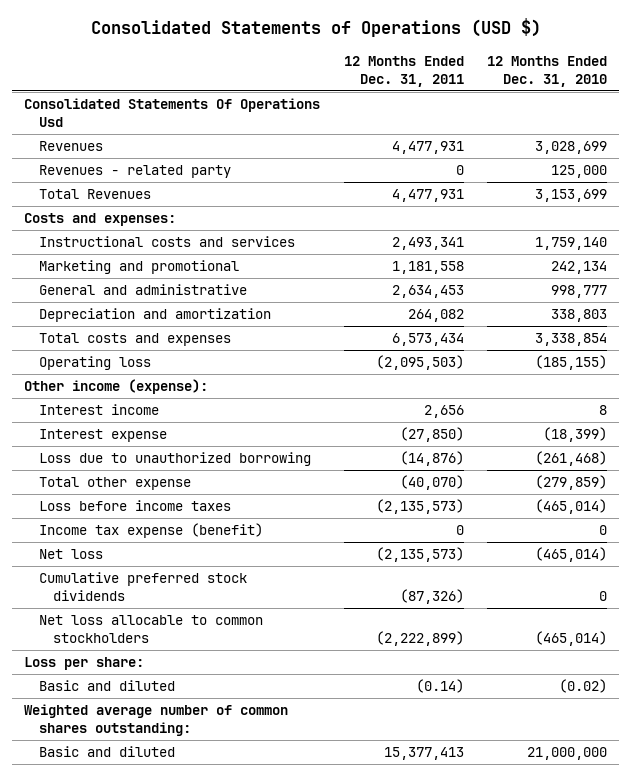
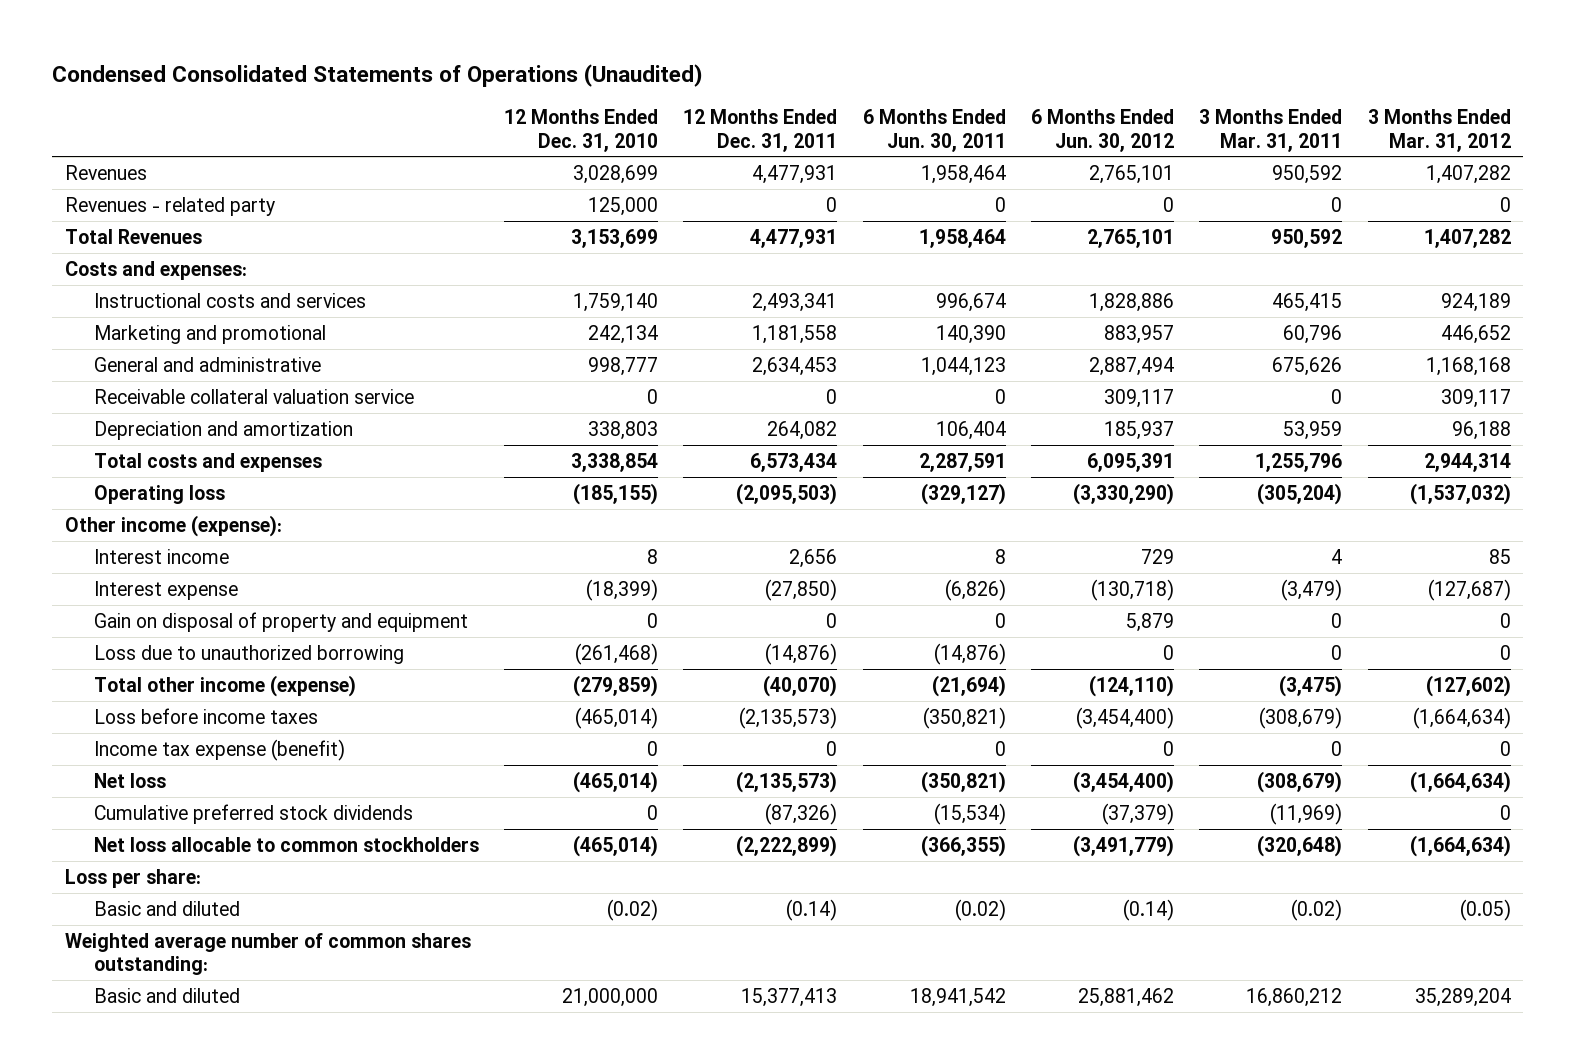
- Consolidated Statements of Operations (USD $)
+ Condensed Consolidated Statements of Operations (Unaudited)
- | 12 Months Ended Dec. 31, 2011 | 12 Months Ended Dec. 31, 2010
+ | 12 Months Ended Dec. 31, 2010 | 12 Months Ended Dec. 31, 2011 | 6 Months Ended Jun. 30, 2011 | 6 Months Ended Jun. 30, 2012 | 3 Months Ended Mar. 31, 2011 | 3 Months Ended Mar. 31, 2012
- Consolidated Statements Of Operations Usd
+ Receivable collateral valuation service | 0 | 0 | 0 | 309,117 | 0 | 309,117
+ Gain on disposal of property and equipment | 0 | 0 | 0 | 5,879 | 0 | 0
- Total other expense | (40,070) | (279,859)
+ Total other income (expense) | (279,859) | (40,070) | (21,694) | (124,110) | (3,475) | (127,602)

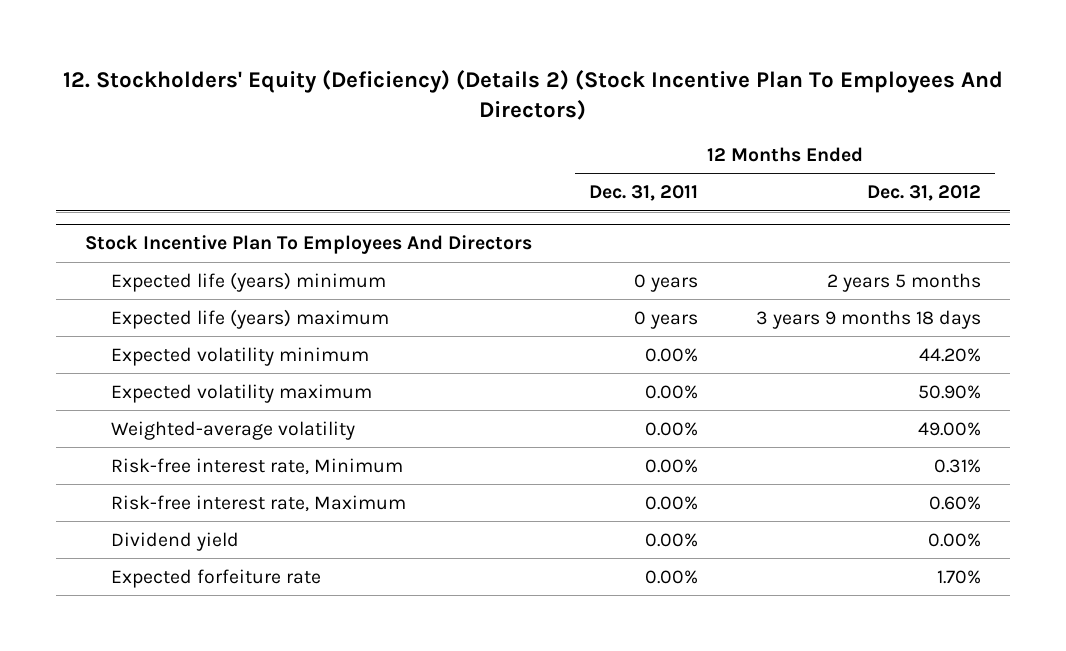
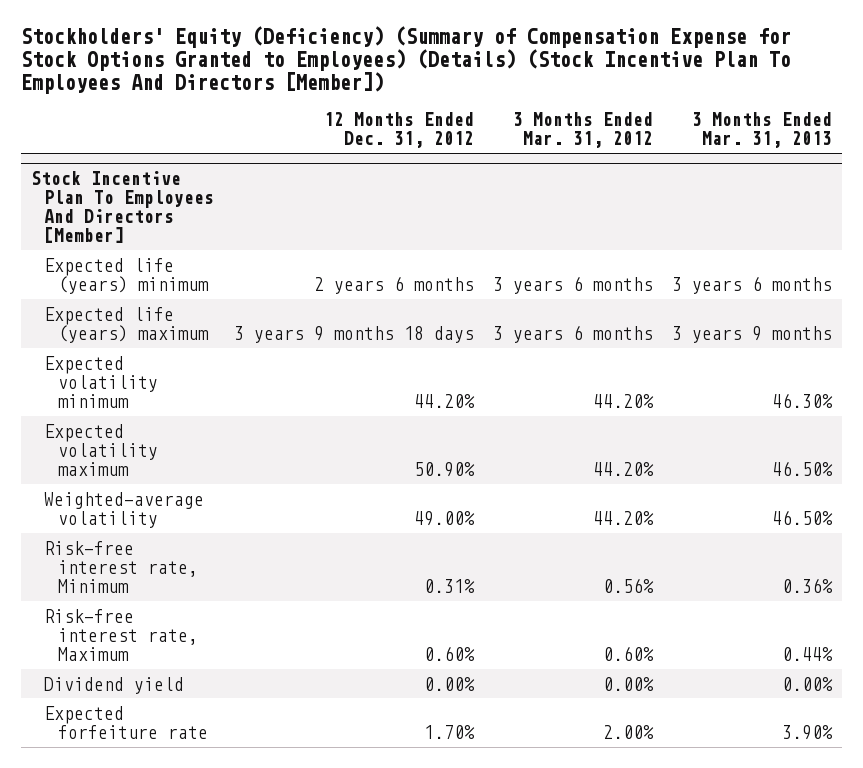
- 12. Stockholders' Equity (Deficiency) (Details 2) (Stock Incentive Plan To Employees And Directors)
+ Stockholders' Equity (Deficiency) (Summary of Compensation Expense for Stock Options Granted to Employees) (Details) (Stock Incentive Plan To Employees And Directors [Member])
- | 12 Months Ended Dec. 31, 2011 | 12 Months Ended Dec. 31, 2012
+ | 12 Months Ended Dec. 31, 2012 | 3 Months Ended Mar. 31, 2012 | 3 Months Ended Mar. 31, 2013
- Stock Incentive Plan To Employees And Directors
- Expected life (years) minimum | 0 years | 2 years 5 months
+ Stock Incentive Plan To Employees And Directors [Member]
+ Expected life (years) minimum | 2 years 6 months | 3 years 6 months | 3 years 6 months

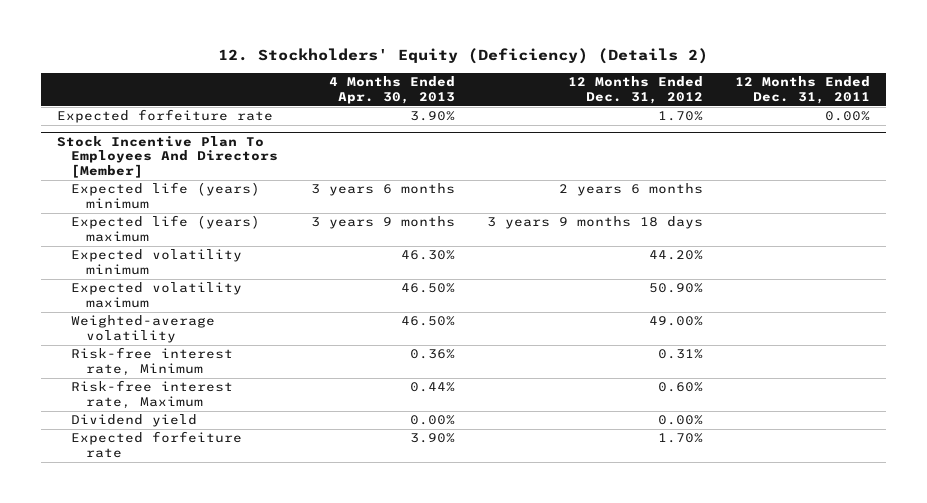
- Stockholders' Equity (Deficiency) (Summary of Compensation Expense for Stock Options Granted to Employees) (Details) (Stock Incentive Plan To Employees And Directors [Member])
+ 12. Stockholders' Equity (Deficiency) (Details 2)
- | 12 Months Ended Dec. 31, 2012 | 3 Months Ended Mar. 31, 2012 | 3 Months Ended Mar. 31, 2013
+ | 4 Months Ended Apr. 30, 2013 | 12 Months Ended Dec. 31, 2012 | 12 Months Ended Dec. 31, 2011
+ Expected forfeiture rate | 3.90% | 1.70% | 0.00%

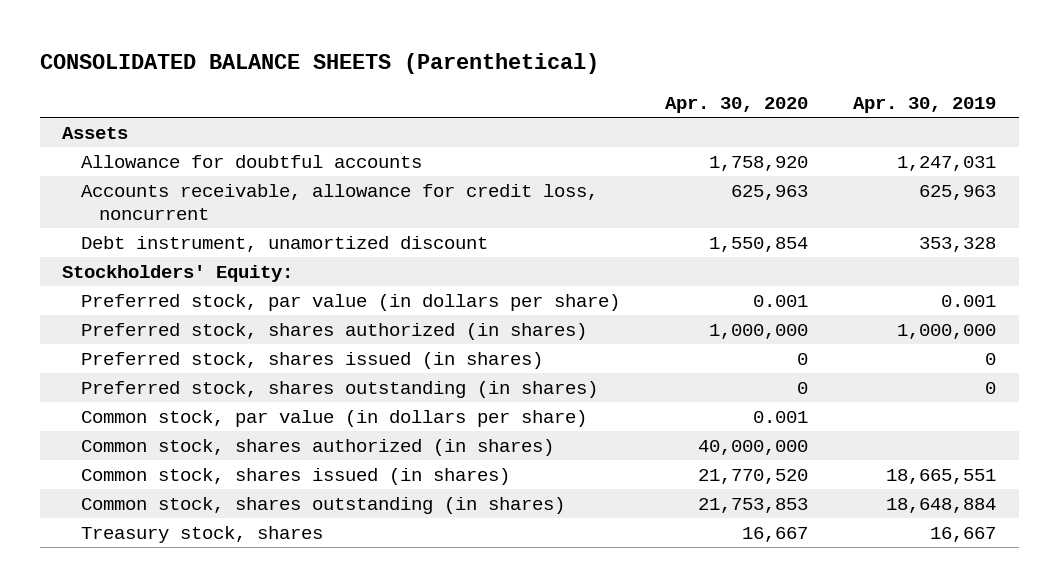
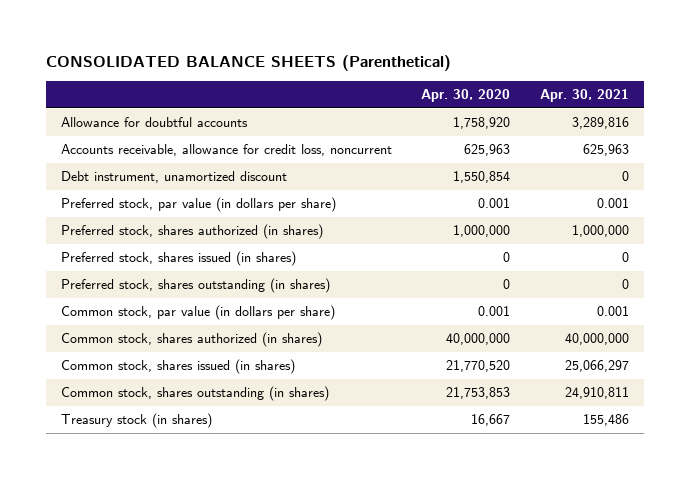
- | Apr. 30, 2020 | Apr. 30, 2019
+ | Apr. 30, 2020 | Apr. 30, 2021
- Assets
- Stockholders' Equity:
- Treasury stock, shares | 16,667 | 16,667
+ Treasury stock (in shares) | 16,667 | 155,486

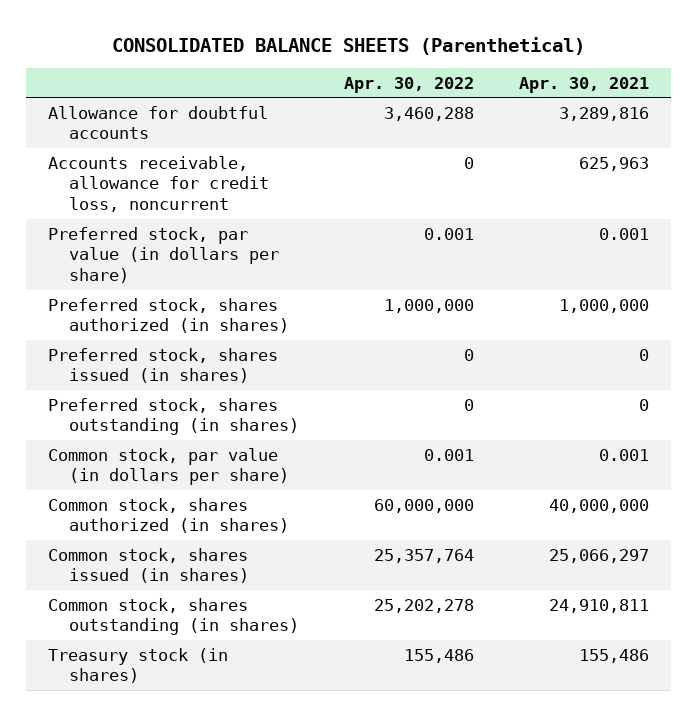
- | Apr. 30, 2020 | Apr. 30, 2021
+ | Apr. 30, 2022 | Apr. 30, 2021
- Debt instrument, unamortized discount | 1,550,854 | 0

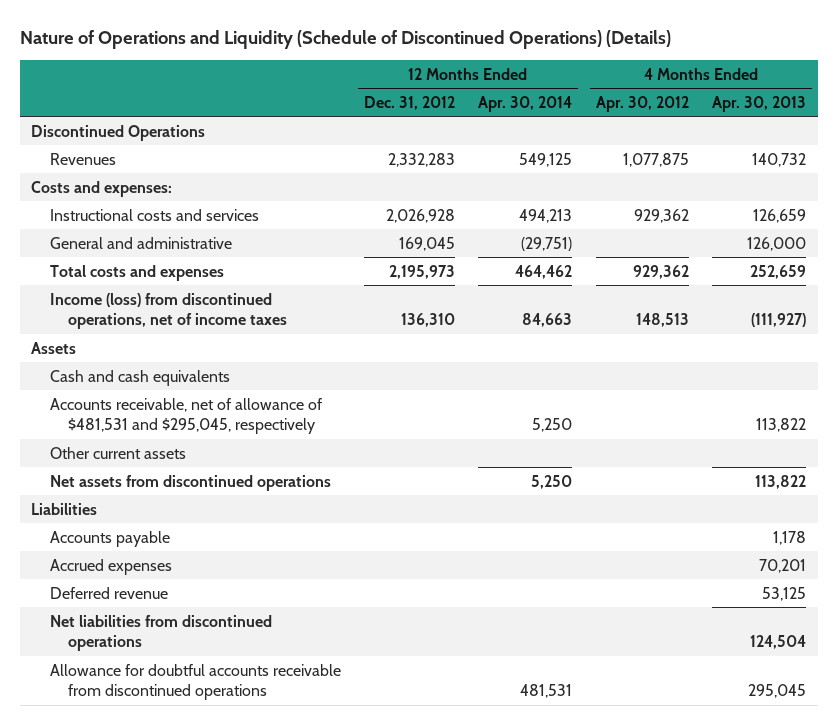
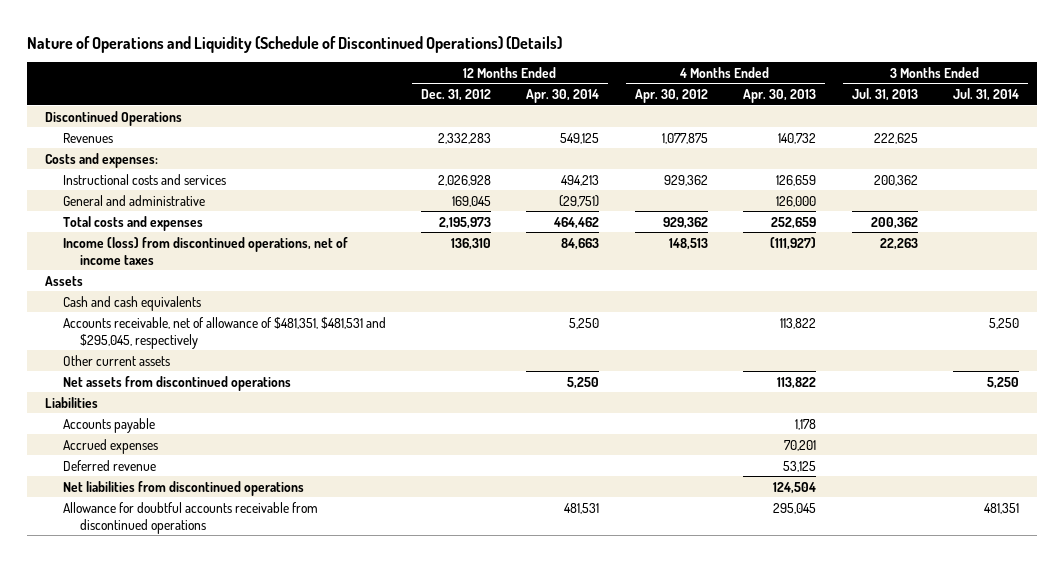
- | 12 Months Ended Dec. 31, 2012 | 12 Months Ended Apr. 30, 2014 | 4 Months Ended Apr. 30, 2012 | 4 Months Ended Apr. 30, 2013
+ | 12 Months Ended Dec. 31, 2012 | 12 Months Ended Apr. 30, 2014 | 4 Months Ended Apr. 30, 2012 | 4 Months Ended Apr. 30, 2013 | 3 Months Ended Jul. 31, 2013 | 3 Months Ended Jul. 31, 2014
- Accounts receivable, net of allowance of $481,531 and $295,045, respectively | | 5,250 | | 113,822
+ Accounts receivable, net of allowance of $481,351, $481,531 and $295,045, respectively | | 5,250 | | 113,822 | | 5,250

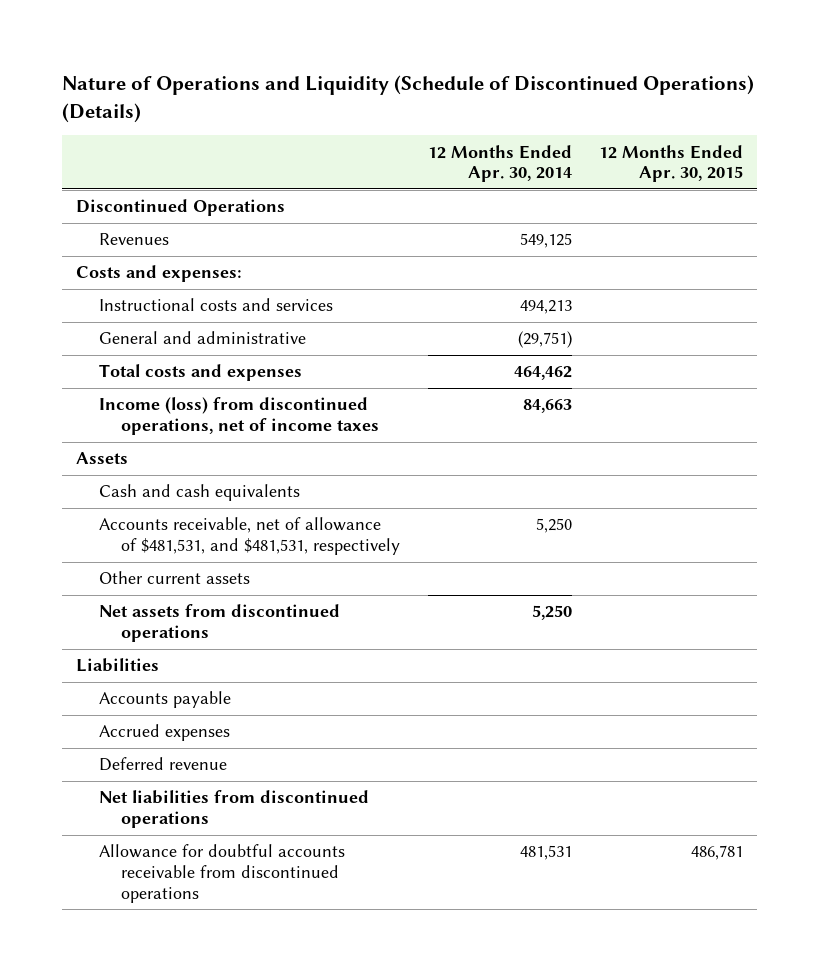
- | 12 Months Ended Dec. 31, 2012 | 12 Months Ended Apr. 30, 2014 | 4 Months Ended Apr. 30, 2012 | 4 Months Ended Apr. 30, 2013 | 3 Months Ended Jul. 31, 2013 | 3 Months Ended Jul. 31, 2014
+ | 12 Months Ended Apr. 30, 2014 | 12 Months Ended Apr. 30, 2015
- Accounts receivable, net of allowance of $481,351, $481,531 and $295,045, respectively | | 5,250 | | 113,822 | | 5,250
+ Accounts receivable, net of allowance of $481,531, and $481,531, respectively | 5,250 |

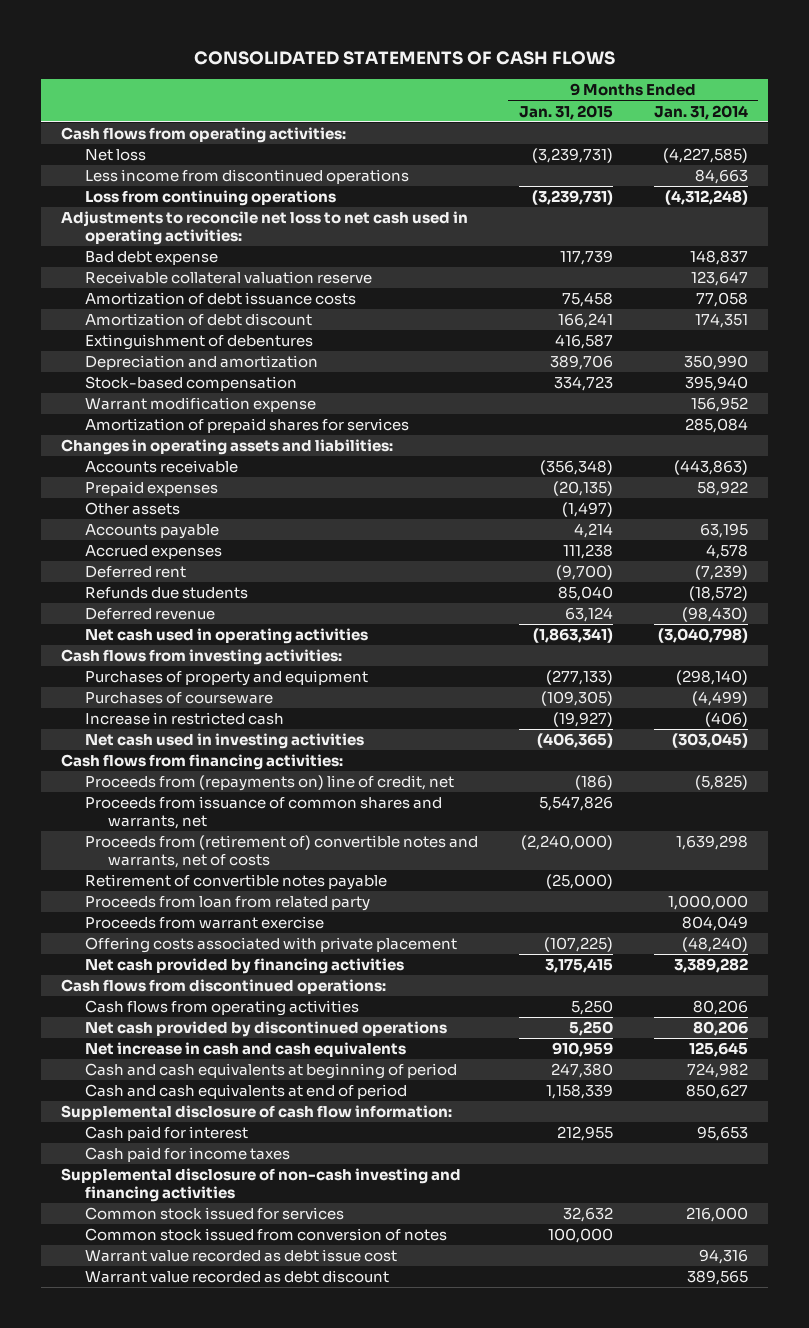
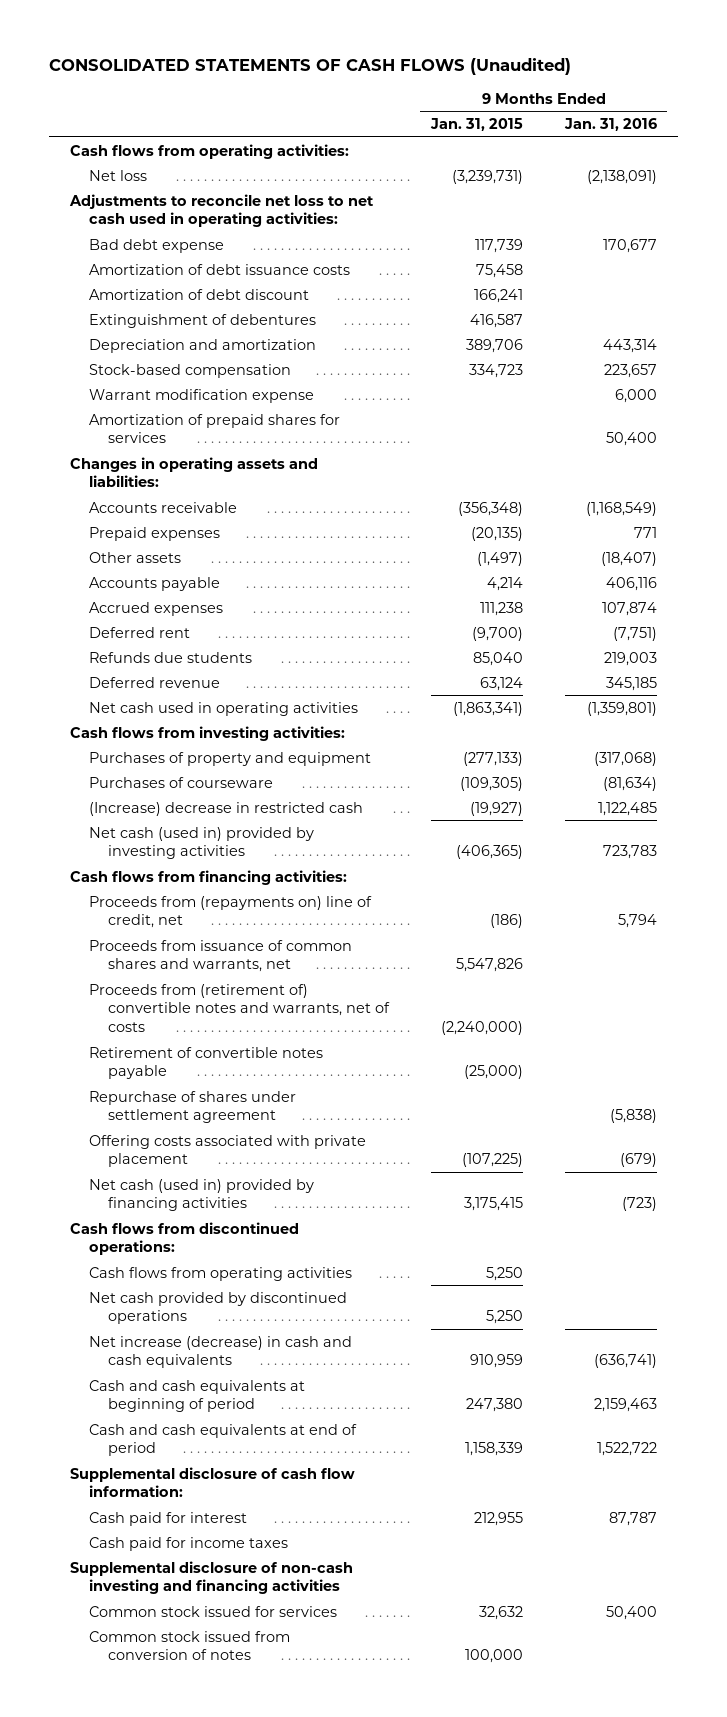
- CONSOLIDATED STATEMENTS OF CASH FLOWS
+ CONSOLIDATED STATEMENTS OF CASH FLOWS (Unaudited)
- | 9 Months Ended Jan. 31, 2015 | 9 Months Ended Jan. 31, 2014
+ | 9 Months Ended Jan. 31, 2015 | 9 Months Ended Jan. 31, 2016
- Less income from discontinued operations | | 84,663
- Loss from continuing operations | (3,239,731) | (4,312,248)
- Receivable collateral valuation reserve | | 123,647
- Increase in restricted cash | (19,927) | (406)
- Net cash used in investing activities | (406,365) | (303,045)
+ (Increase) decrease in restricted cash | (19,927) | 1,122,485
+ Net cash (used in) provided by investing activities | (406,365) | 723,783
- Proceeds from loan from related party | | 1,000,000
- Proceeds from warrant exercise | | 804,049
+ Repurchase of shares under settlement agreement | | (5,838)
- Net cash provided by financing activities | 3,175,415 | 3,389,282
+ Net cash (used in) provided by financing activities | 3,175,415 | (723)
- Net increase in cash and cash equivalents | 910,959 | 125,645
+ Net increase (decrease) in cash and cash equivalents | 910,959 | (636,741)
- Warrant value recorded as debt issue cost | | 94,316
- Warrant value recorded as debt discount | | 389,565

